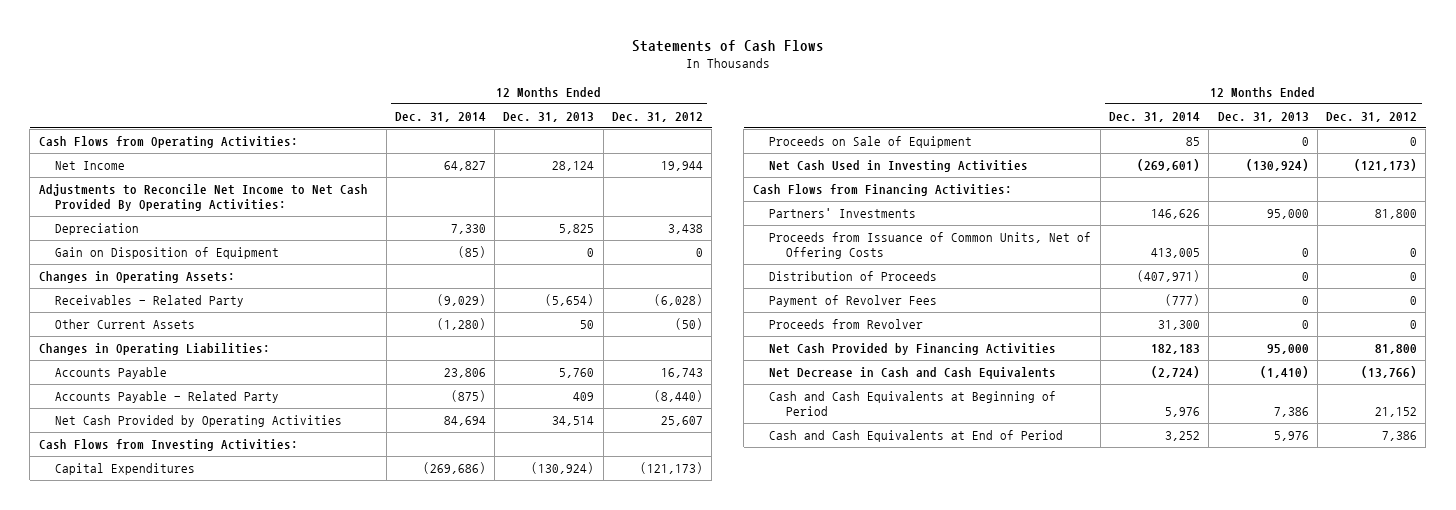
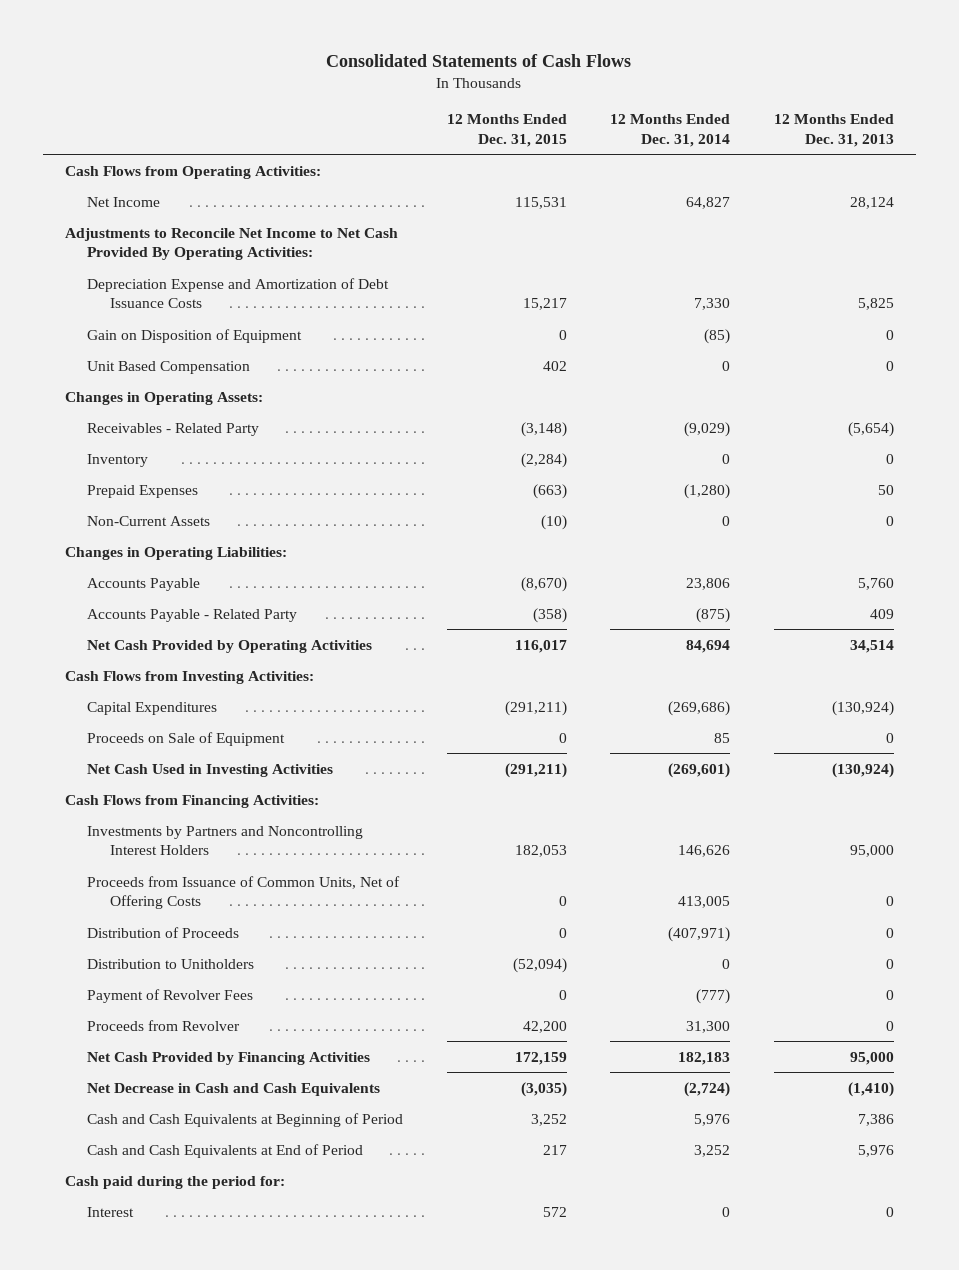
- Statements of Cash Flows
+ Consolidated Statements of Cash Flows
- | 12 Months Ended Dec. 31, 2014 | 12 Months Ended Dec. 31, 2013 | 12 Months Ended Dec. 31, 2012
+ | 12 Months Ended Dec. 31, 2015 | 12 Months Ended Dec. 31, 2014 | 12 Months Ended Dec. 31, 2013
- Depreciation | 7,330 | 5,825 | 3,438
+ Depreciation Expense and Amortization of Debt Issuance Costs | 15,217 | 7,330 | 5,825
+ Unit Based Compensation | 402 | 0 | 0
- Other Current Assets | (1,280) | 50 | (50)
+ Inventory | (2,284) | 0 | 0
+ Prepaid Expenses | (663) | (1,280) | 50
+ Non-Current Assets | (10) | 0 | 0
- Partners' Investments | 146,626 | 95,000 | 81,800
+ Investments by Partners and Noncontrolling Interest Holders | 182,053 | 146,626 | 95,000
+ Distribution to Unitholders | (52,094) | 0 | 0
+ Cash paid during the period for:
+ Interest | 572 | 0 | 0

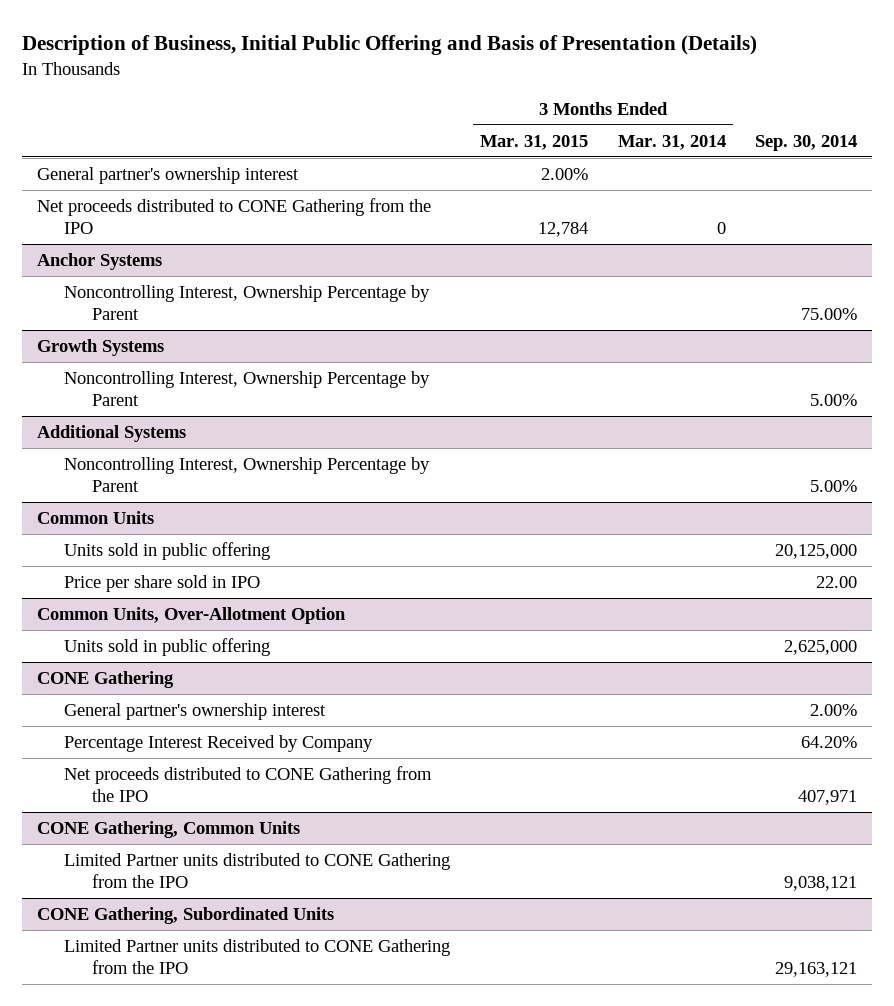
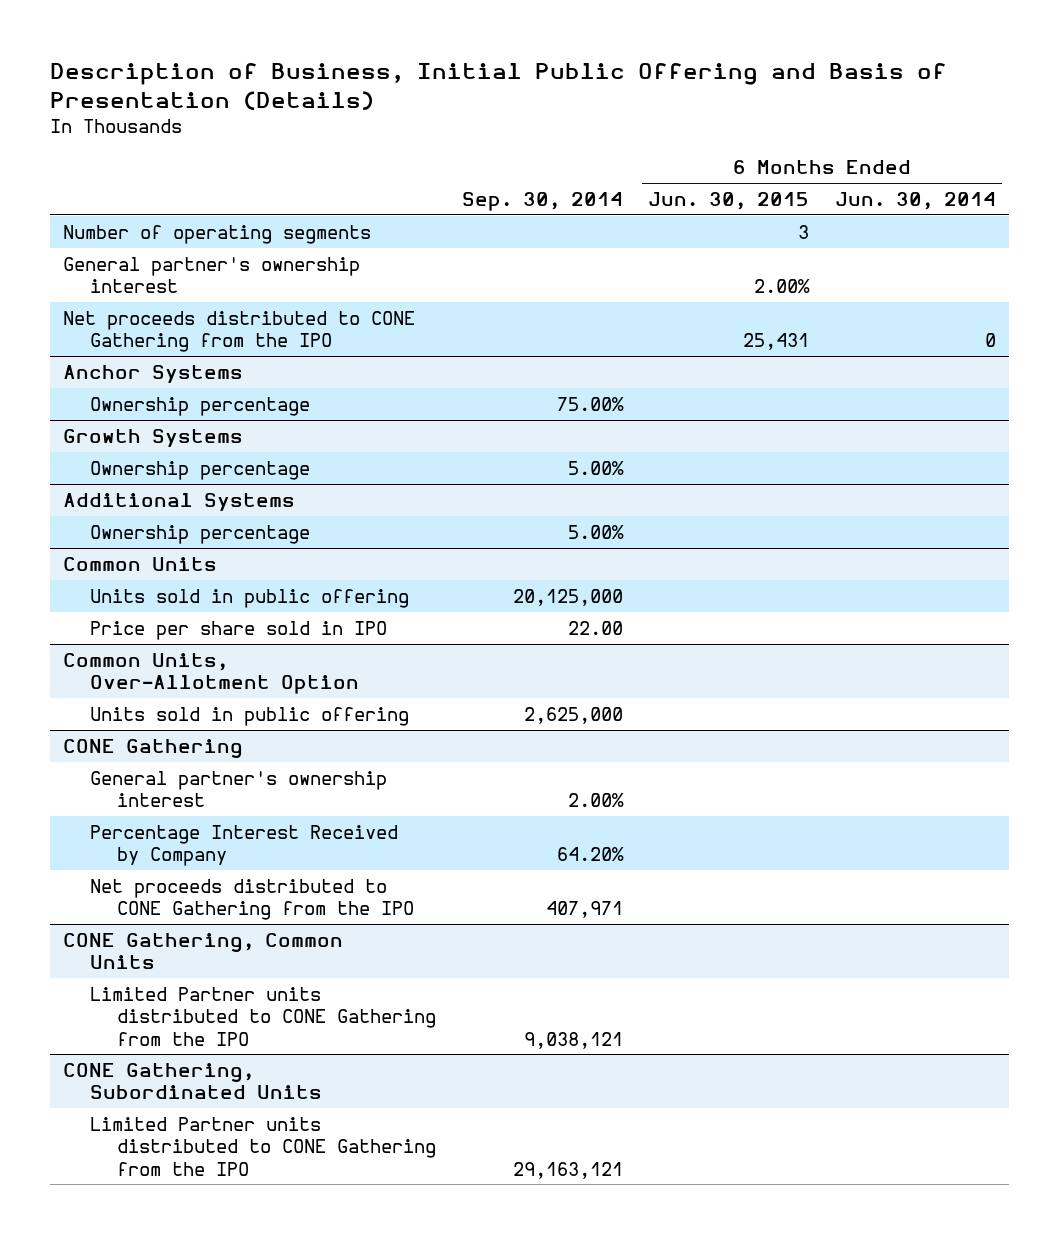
- | 3 Months Ended Mar. 31, 2015 | 3 Months Ended Mar. 31, 2014 | Sep. 30, 2014
+ | Sep. 30, 2014 | 6 Months Ended Jun. 30, 2015 | 6 Months Ended Jun. 30, 2014
+ Number of operating segments | | 3 |
@ Anchor Systems
- Noncontrolling Interest, Ownership Percentage by Parent | | | 75.00%
+ Ownership percentage | 75.00% | |
@ Growth Systems
- Noncontrolling Interest, Ownership Percentage by Parent | | | 5.00%
+ Ownership percentage | 5.00% | |
@ Additional Systems
- Noncontrolling Interest, Ownership Percentage by Parent | | | 5.00%
+ Ownership percentage | 5.00% | |

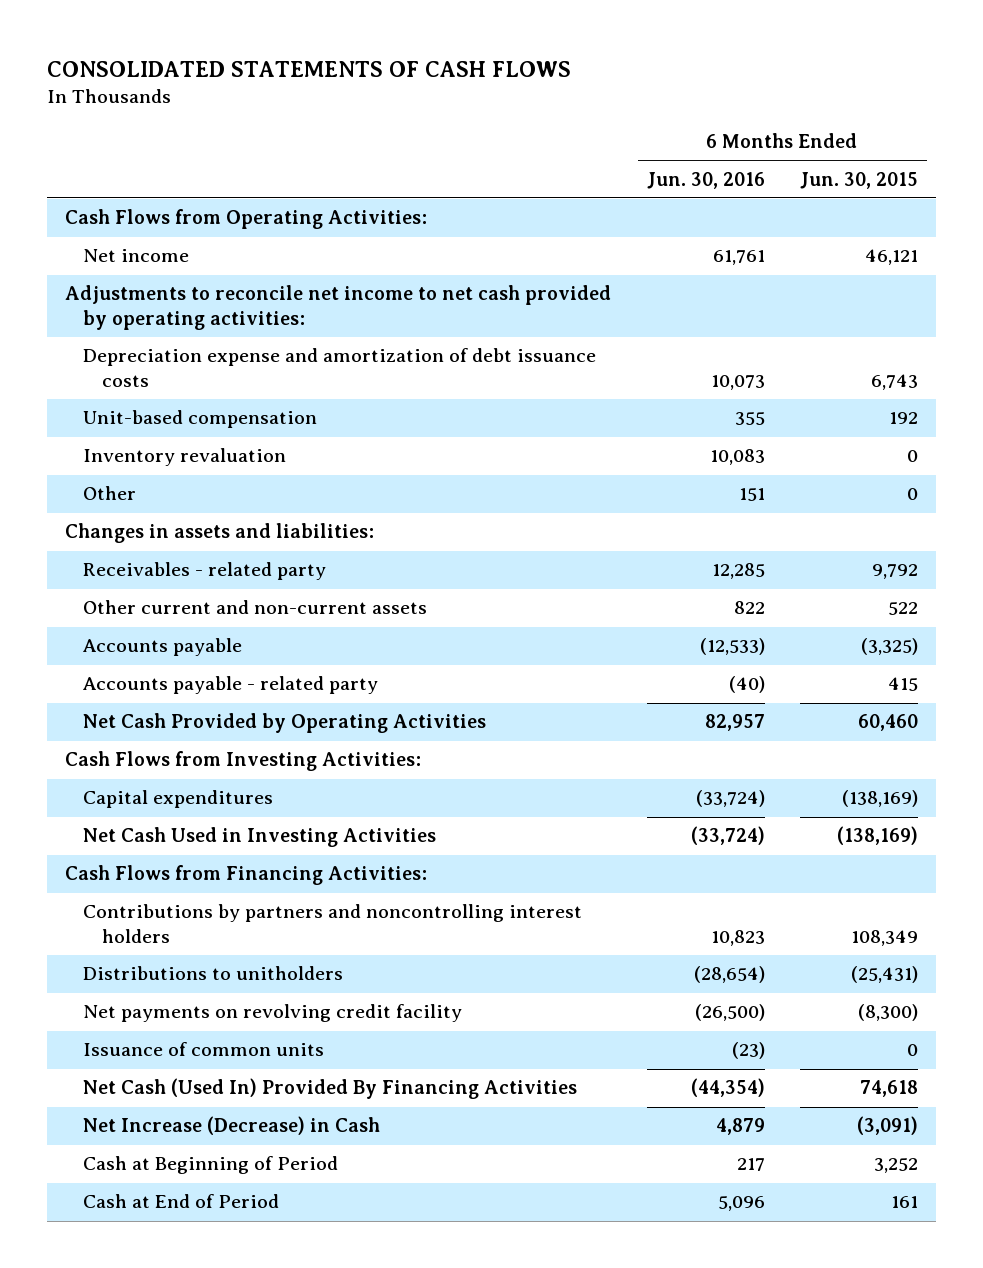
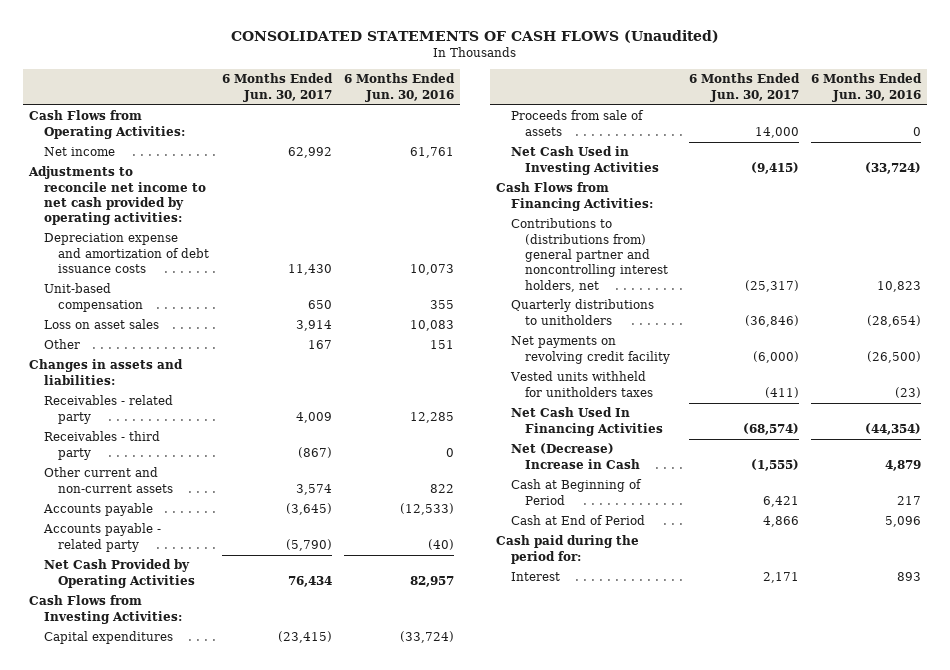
- CONSOLIDATED STATEMENTS OF CASH FLOWS
+ CONSOLIDATED STATEMENTS OF CASH FLOWS (Unaudited)
- | 6 Months Ended Jun. 30, 2016 | 6 Months Ended Jun. 30, 2015
+ | 6 Months Ended Jun. 30, 2017 | 6 Months Ended Jun. 30, 2016
- Inventory revaluation | 10,083 | 0
+ Loss on asset sales | 3,914 | 10,083
+ Receivables - third party | (867) | 0
+ Proceeds from sale of assets | 14,000 | 0
- Contributions by partners and noncontrolling interest holders | 10,823 | 108,349
- Distributions to unitholders | (28,654) | (25,431)
+ Contributions to (distributions from) general partner and noncontrolling interest holders, net | (25,317) | 10,823
+ Quarterly distributions to unitholders | (36,846) | (28,654)
- Issuance of common units | (23) | 0
- Net Cash (Used In) Provided By Financing Activities | (44,354) | 74,618
- Net Increase (Decrease) in Cash | 4,879 | (3,091)
+ Vested units withheld for unitholders taxes | (411) | (23)
+ Net Cash Used In Financing Activities | (68,574) | (44,354)
+ Net (Decrease) Increase in Cash | (1,555) | 4,879
+ Cash paid during the period for:
+ Interest | 2,171 | 893

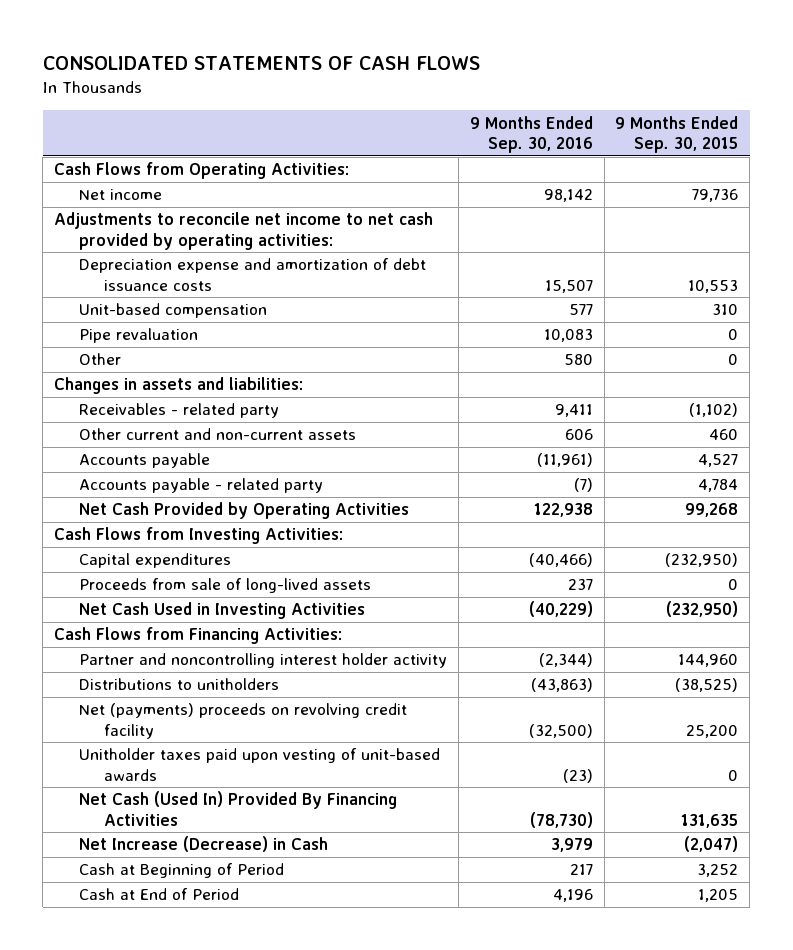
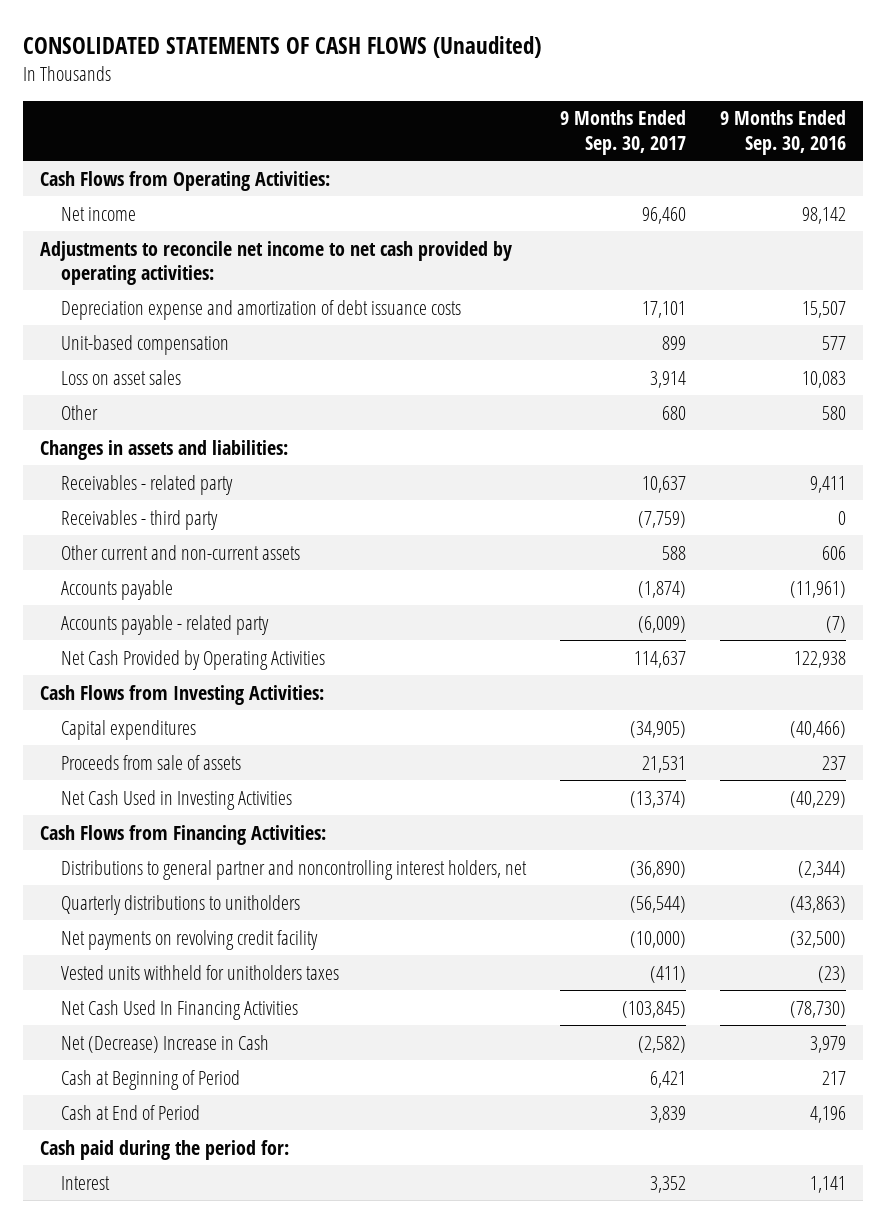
- CONSOLIDATED STATEMENTS OF CASH FLOWS
+ CONSOLIDATED STATEMENTS OF CASH FLOWS (Unaudited)
- | 9 Months Ended Sep. 30, 2016 | 9 Months Ended Sep. 30, 2015
+ | 9 Months Ended Sep. 30, 2017 | 9 Months Ended Sep. 30, 2016
- Pipe revaluation | 10,083 | 0
+ Loss on asset sales | 3,914 | 10,083
+ Receivables - third party | (7,759) | 0
- Proceeds from sale of long-lived assets | 237 | 0
+ Proceeds from sale of assets | 21,531 | 237
- Partner and noncontrolling interest holder activity | (2,344) | 144,960
- Distributions to unitholders | (43,863) | (38,525)
- Net (payments) proceeds on revolving credit facility | (32,500) | 25,200
- Unitholder taxes paid upon vesting of unit-based awards | (23) | 0
- Net Cash (Used In) Provided By Financing Activities | (78,730) | 131,635
- Net Increase (Decrease) in Cash | 3,979 | (2,047)
+ Distributions to general partner and noncontrolling interest holders, net | (36,890) | (2,344)
+ Quarterly distributions to unitholders | (56,544) | (43,863)
+ Net payments on revolving credit facility | (10,000) | (32,500)
+ Vested units withheld for unitholders taxes | (411) | (23)
+ Net Cash Used In Financing Activities | (103,845) | (78,730)
+ Net (Decrease) Increase in Cash | (2,582) | 3,979
+ Cash paid during the period for:
+ Interest | 3,352 | 1,141

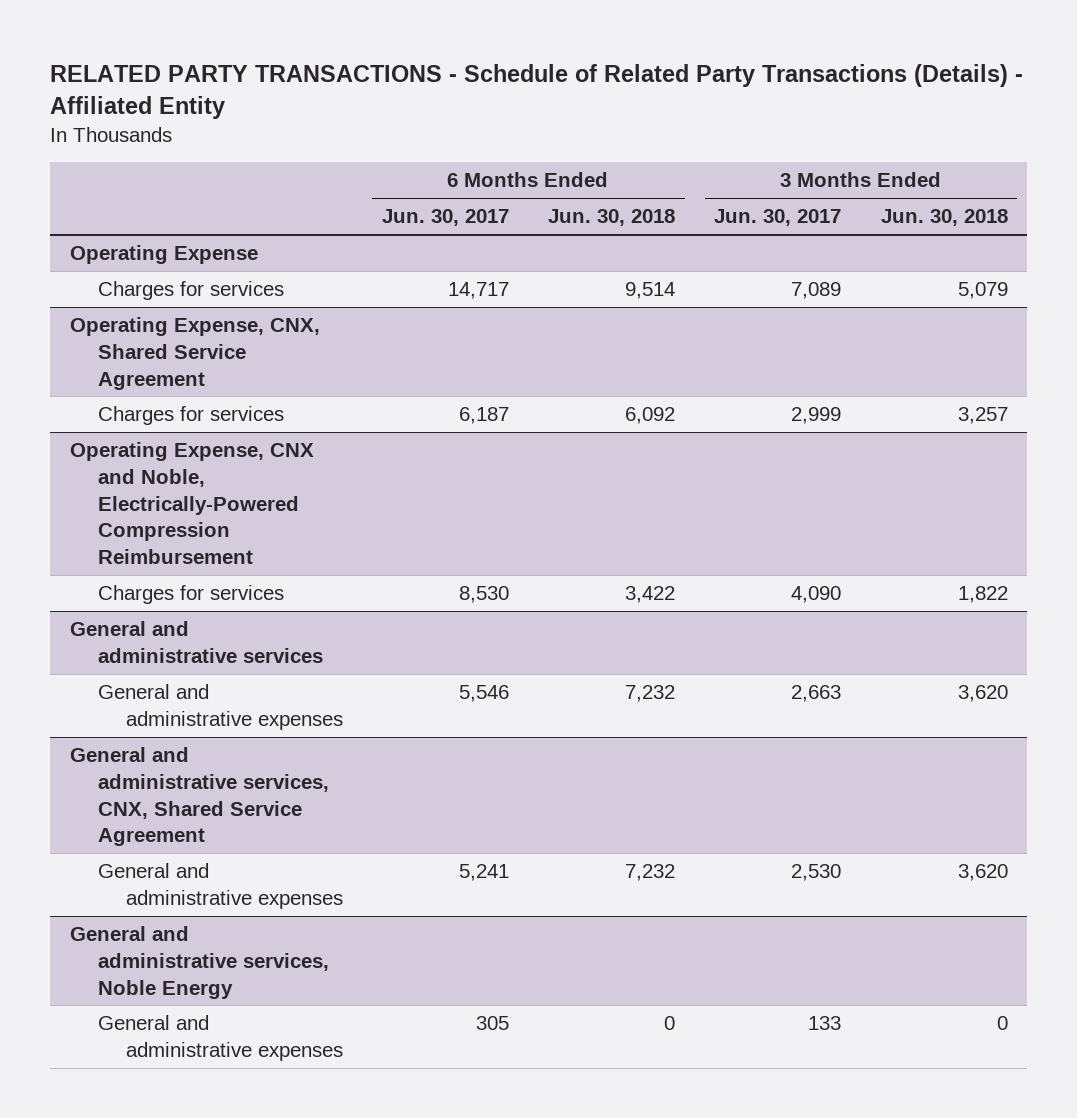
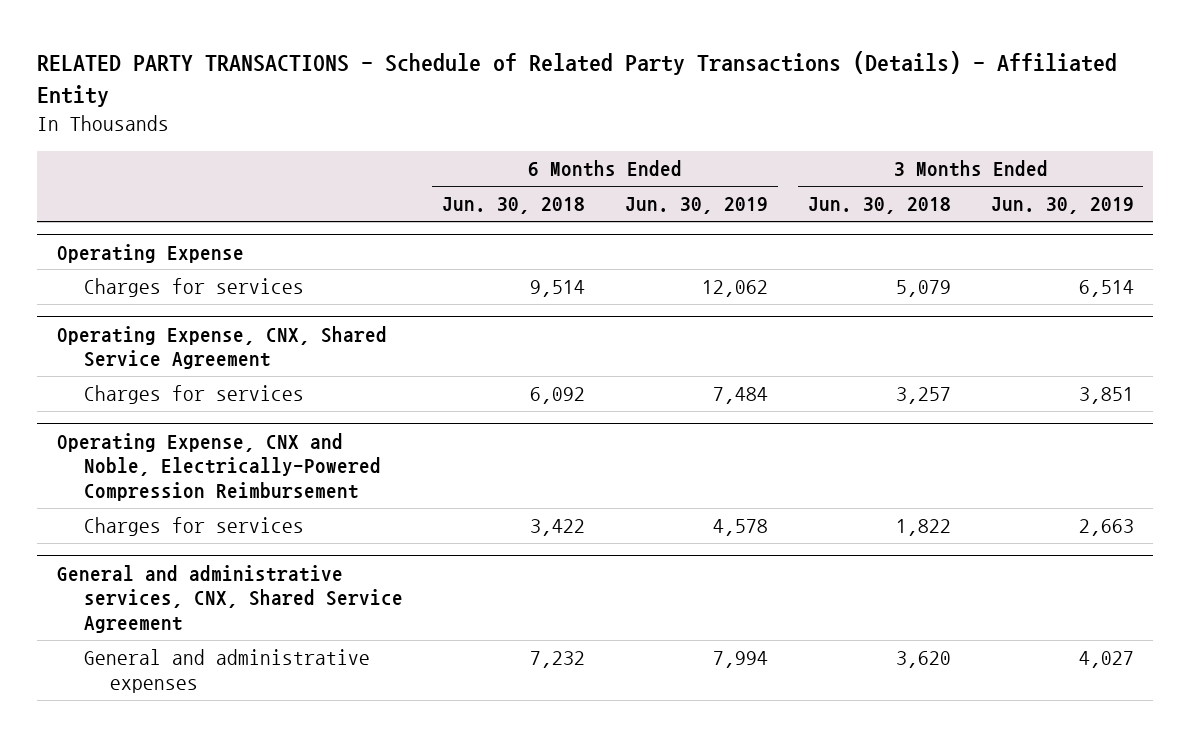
- | 6 Months Ended Jun. 30, 2017 | 6 Months Ended Jun. 30, 2018 | 3 Months Ended Jun. 30, 2017 | 3 Months Ended Jun. 30, 2018
+ | 6 Months Ended Jun. 30, 2018 | 6 Months Ended Jun. 30, 2019 | 3 Months Ended Jun. 30, 2018 | 3 Months Ended Jun. 30, 2019
- General and administrative services
- General and administrative expenses | 5,546 | 7,232 | 2,663 | 3,620
- General and administrative services, Noble Energy
- General and administrative expenses | 305 | 0 | 133 | 0

